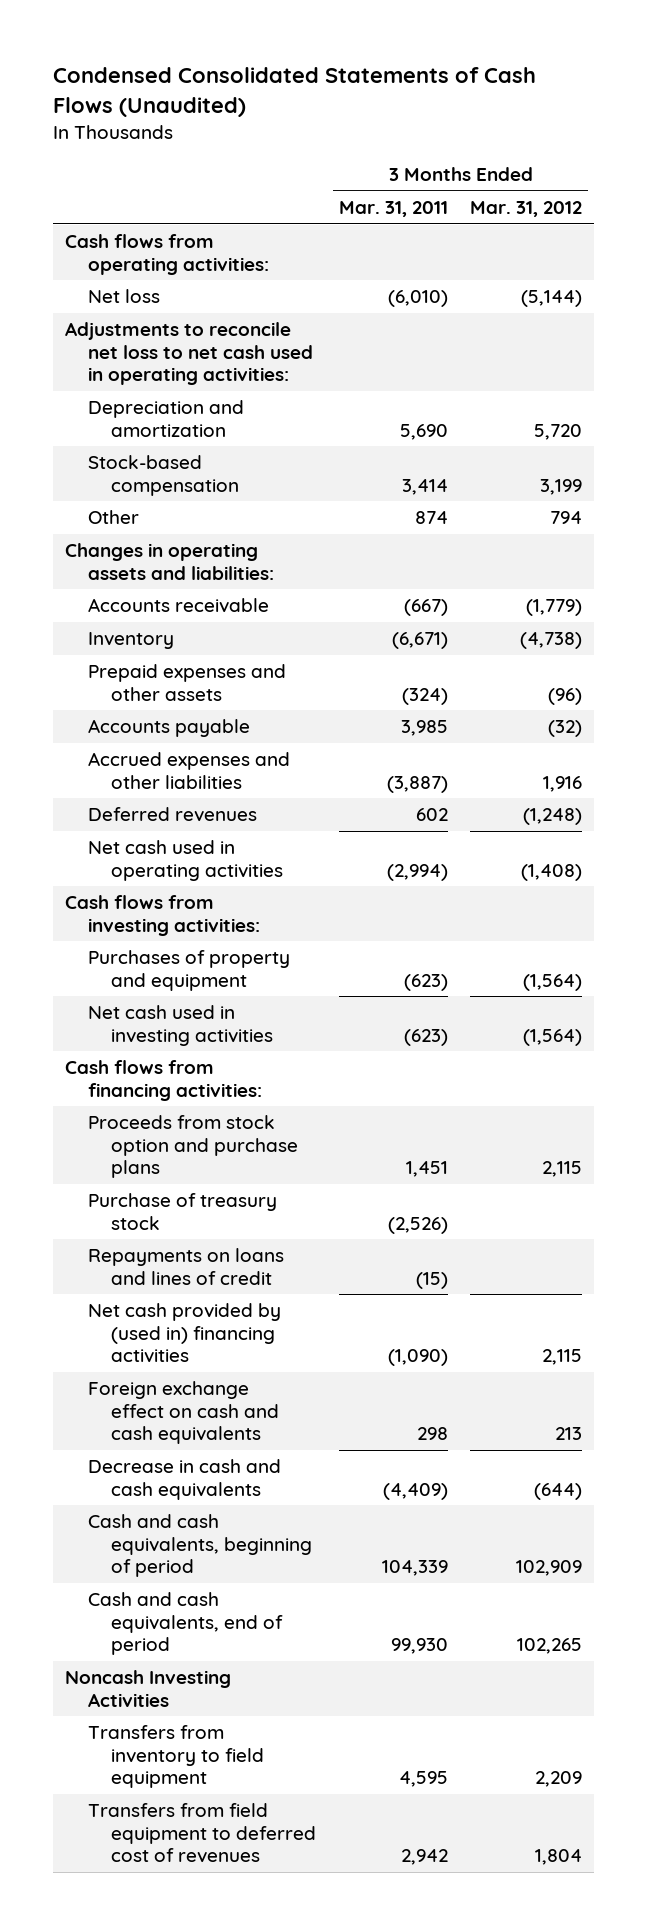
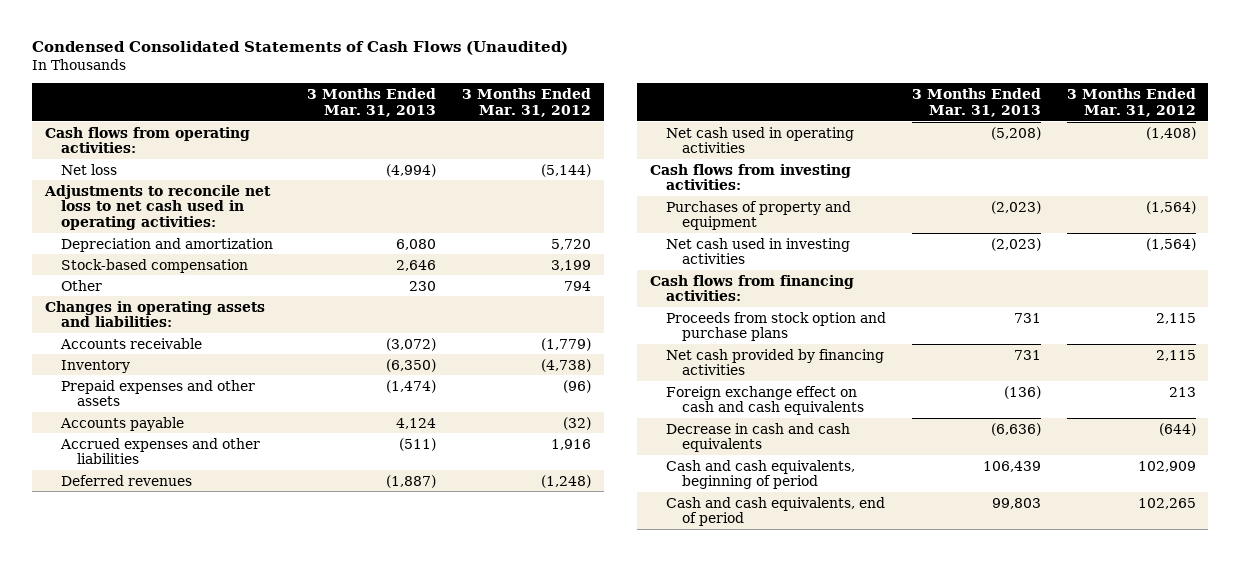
- | 3 Months Ended Mar. 31, 2011 | 3 Months Ended Mar. 31, 2012
+ | 3 Months Ended Mar. 31, 2013 | 3 Months Ended Mar. 31, 2012
- Purchase of treasury stock | (2,526) |
- Repayments on loans and lines of credit | (15) |
- Net cash provided by (used in) financing activities | (1,090) | 2,115
+ Net cash provided by financing activities | 731 | 2,115
- Noncash Investing Activities
- Transfers from inventory to field equipment | 4,595 | 2,209
- Transfers from field equipment to deferred cost of revenues | 2,942 | 1,804

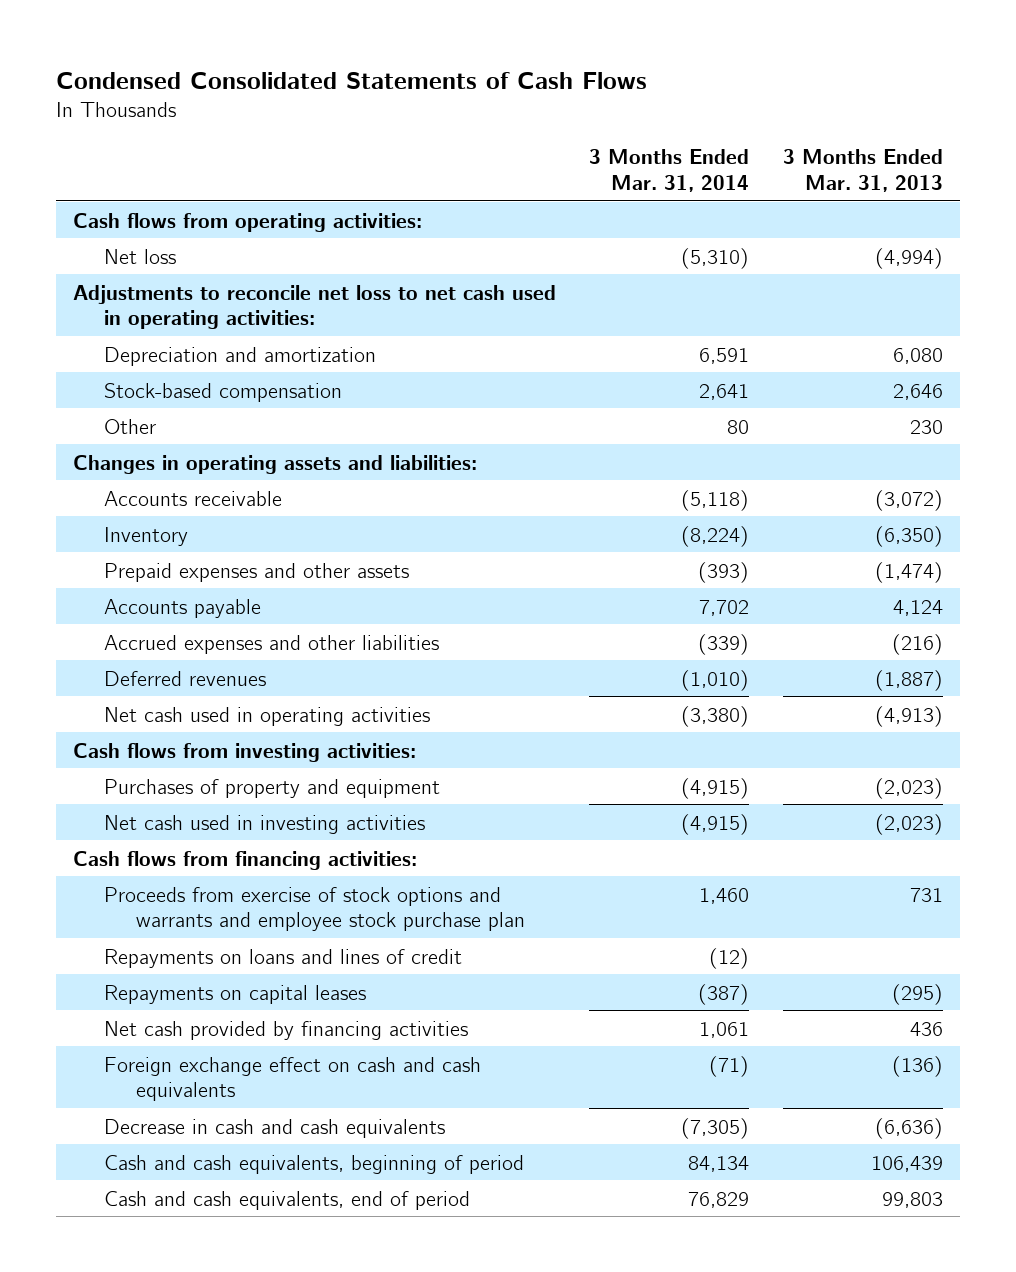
- Condensed Consolidated Statements of Cash Flows (Unaudited)
+ Condensed Consolidated Statements of Cash Flows
- | 3 Months Ended Mar. 31, 2013 | 3 Months Ended Mar. 31, 2012
+ | 3 Months Ended Mar. 31, 2014 | 3 Months Ended Mar. 31, 2013
- Accrued expenses and other liabilities | (511) | 1,916
+ Accrued expenses and other liabilities | (339) | (216)
- Net cash used in operating activities | (5,208) | (1,408)
+ Net cash used in operating activities | (3,380) | (4,913)
- Proceeds from stock option and purchase plans | 731 | 2,115
- Net cash provided by financing activities | 731 | 2,115
+ Proceeds from exercise of stock options and warrants and employee stock purchase plan | 1,460 | 731
+ Repayments on loans and lines of credit | (12) |
+ Repayments on capital leases | (387) | (295)
+ Net cash provided by financing activities | 1,061 | 436

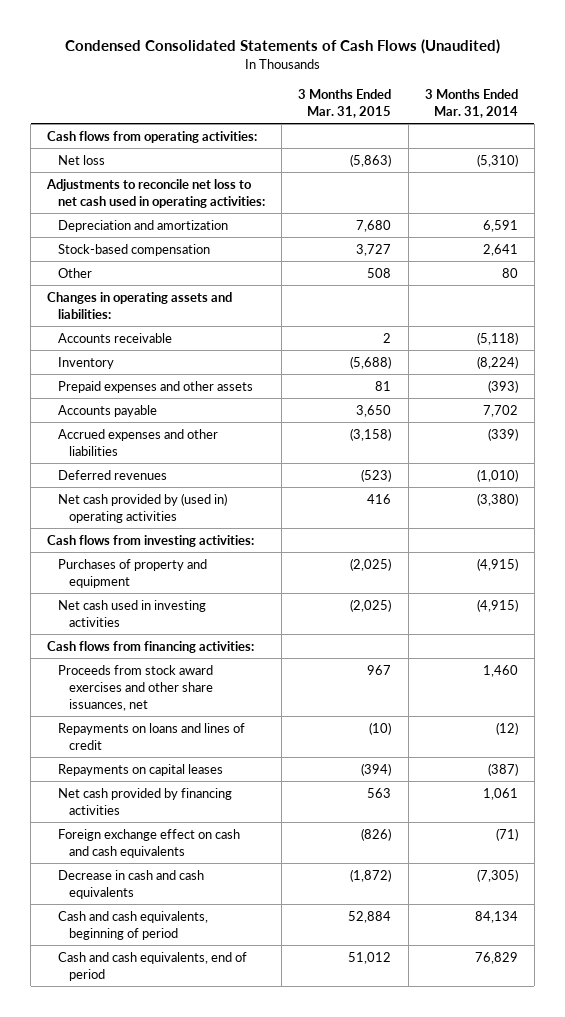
- Condensed Consolidated Statements of Cash Flows
+ Condensed Consolidated Statements of Cash Flows (Unaudited)
- | 3 Months Ended Mar. 31, 2014 | 3 Months Ended Mar. 31, 2013
+ | 3 Months Ended Mar. 31, 2015 | 3 Months Ended Mar. 31, 2014
- Net cash used in operating activities | (3,380) | (4,913)
+ Net cash provided by (used in) operating activities | 416 | (3,380)
- Proceeds from exercise of stock options and warrants and employee stock purchase plan | 1,460 | 731
+ Proceeds from stock award exercises and other share issuances, net | 967 | 1,460

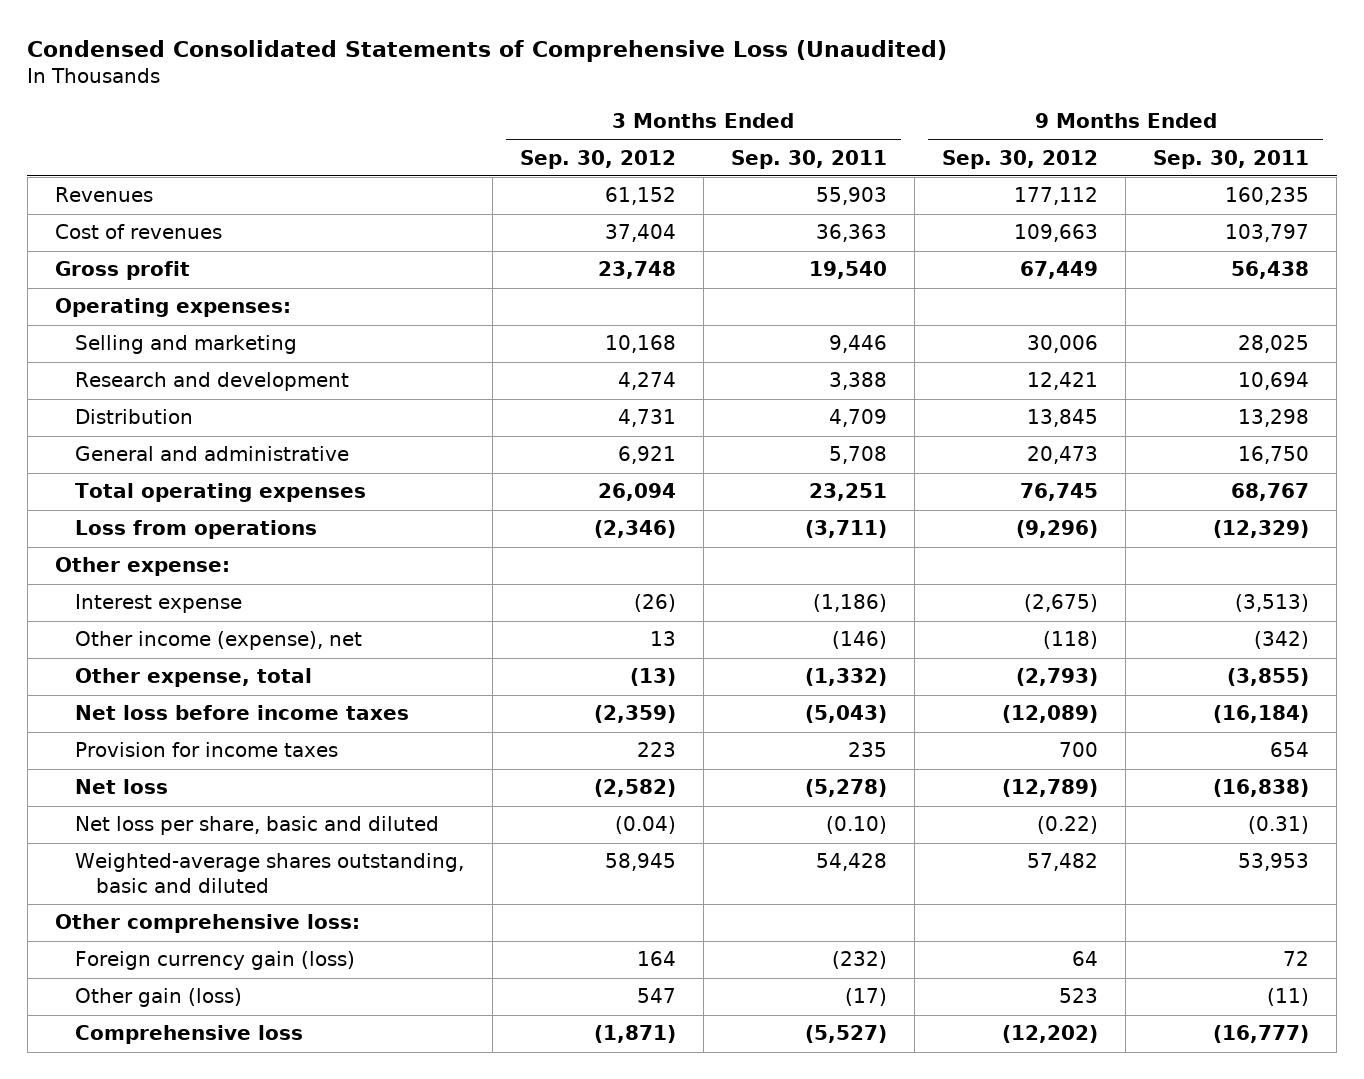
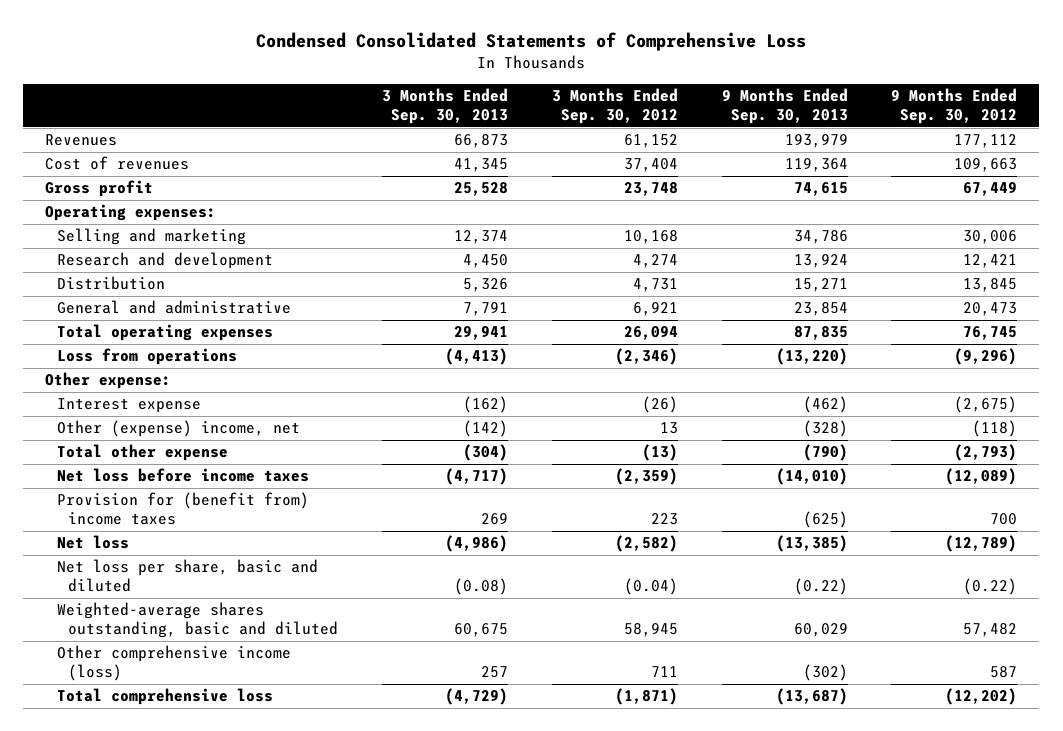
- Condensed Consolidated Statements of Comprehensive Loss (Unaudited)
+ Condensed Consolidated Statements of Comprehensive Loss
- | 3 Months Ended Sep. 30, 2012 | 3 Months Ended Sep. 30, 2011 | 9 Months Ended Sep. 30, 2012 | 9 Months Ended Sep. 30, 2011
+ | 3 Months Ended Sep. 30, 2013 | 3 Months Ended Sep. 30, 2012 | 9 Months Ended Sep. 30, 2013 | 9 Months Ended Sep. 30, 2012
- Other income (expense), net | 13 | (146) | (118) | (342)
- Other expense, total | (13) | (1,332) | (2,793) | (3,855)
+ Other (expense) income, net | (142) | 13 | (328) | (118)
+ Total other expense | (304) | (13) | (790) | (2,793)
- Provision for income taxes | 223 | 235 | 700 | 654
+ Provision for (benefit from) income taxes | 269 | 223 | (625) | 700
- Other comprehensive loss:
- Foreign currency gain (loss) | 164 | (232) | 64 | 72
- Other gain (loss) | 547 | (17) | 523 | (11)
- Comprehensive loss | (1,871) | (5,527) | (12,202) | (16,777)
+ Other comprehensive income (loss) | 257 | 711 | (302) | 587
+ Total comprehensive loss | (4,729) | (1,871) | (13,687) | (12,202)

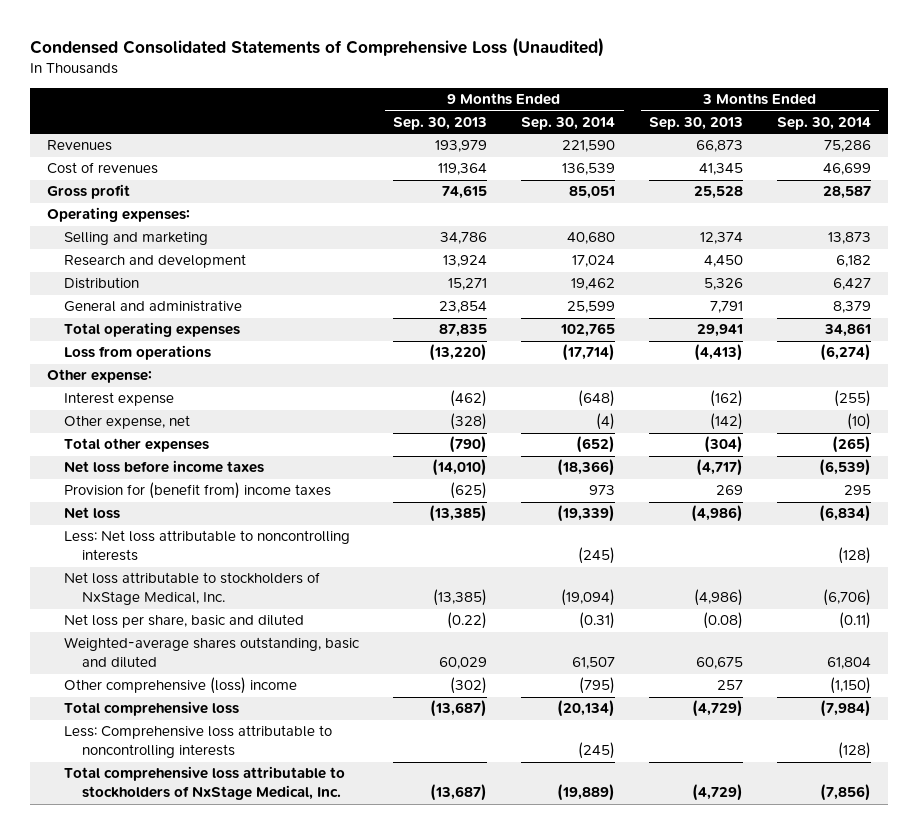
- Condensed Consolidated Statements of Comprehensive Loss
+ Condensed Consolidated Statements of Comprehensive Loss (Unaudited)
- | 3 Months Ended Sep. 30, 2013 | 3 Months Ended Sep. 30, 2012 | 9 Months Ended Sep. 30, 2013 | 9 Months Ended Sep. 30, 2012
+ | 9 Months Ended Sep. 30, 2013 | 9 Months Ended Sep. 30, 2014 | 3 Months Ended Sep. 30, 2013 | 3 Months Ended Sep. 30, 2014
- Other (expense) income, net | (142) | 13 | (328) | (118)
- Total other expense | (304) | (13) | (790) | (2,793)
+ Other expense, net | (328) | (4) | (142) | (10)
+ Total other expenses | (790) | (652) | (304) | (265)
+ Less: Net loss attributable to noncontrolling interests | | (245) | | (128)
+ Net loss attributable to stockholders of NxStage Medical, Inc. | (13,385) | (19,094) | (4,986) | (6,706)
- Other comprehensive income (loss) | 257 | 711 | (302) | 587
+ Other comprehensive (loss) income | (302) | (795) | 257 | (1,150)
+ Less: Comprehensive loss attributable to noncontrolling interests | | (245) | | (128)
+ Total comprehensive loss attributable to stockholders of NxStage Medical, Inc. | (13,687) | (19,889) | (4,729) | (7,856)

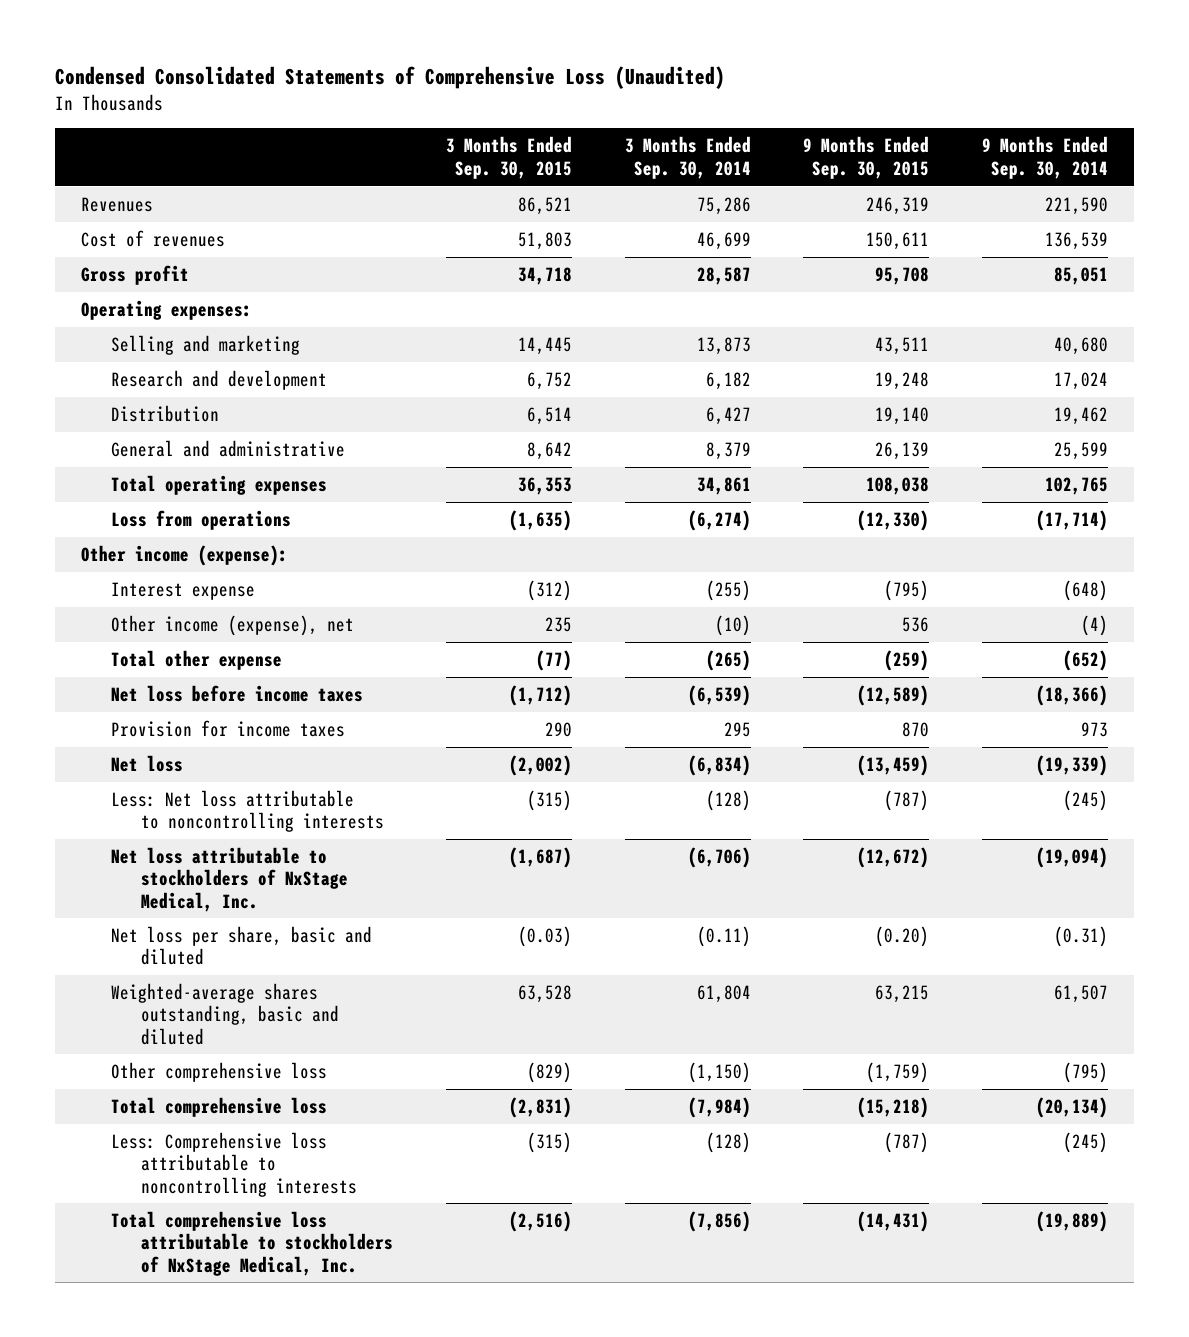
- | 9 Months Ended Sep. 30, 2013 | 9 Months Ended Sep. 30, 2014 | 3 Months Ended Sep. 30, 2013 | 3 Months Ended Sep. 30, 2014
+ | 3 Months Ended Sep. 30, 2015 | 3 Months Ended Sep. 30, 2014 | 9 Months Ended Sep. 30, 2015 | 9 Months Ended Sep. 30, 2014
- Other expense:
+ Other income (expense):
- Other expense, net | (328) | (4) | (142) | (10)
- Total other expenses | (790) | (652) | (304) | (265)
+ Other income (expense), net | 235 | (10) | 536 | (4)
+ Total other expense | (77) | (265) | (259) | (652)
- Provision for (benefit from) income taxes | (625) | 973 | 269 | 295
+ Provision for income taxes | 290 | 295 | 870 | 973
- Other comprehensive (loss) income | (302) | (795) | 257 | (1,150)
+ Other comprehensive loss | (829) | (1,150) | (1,759) | (795)

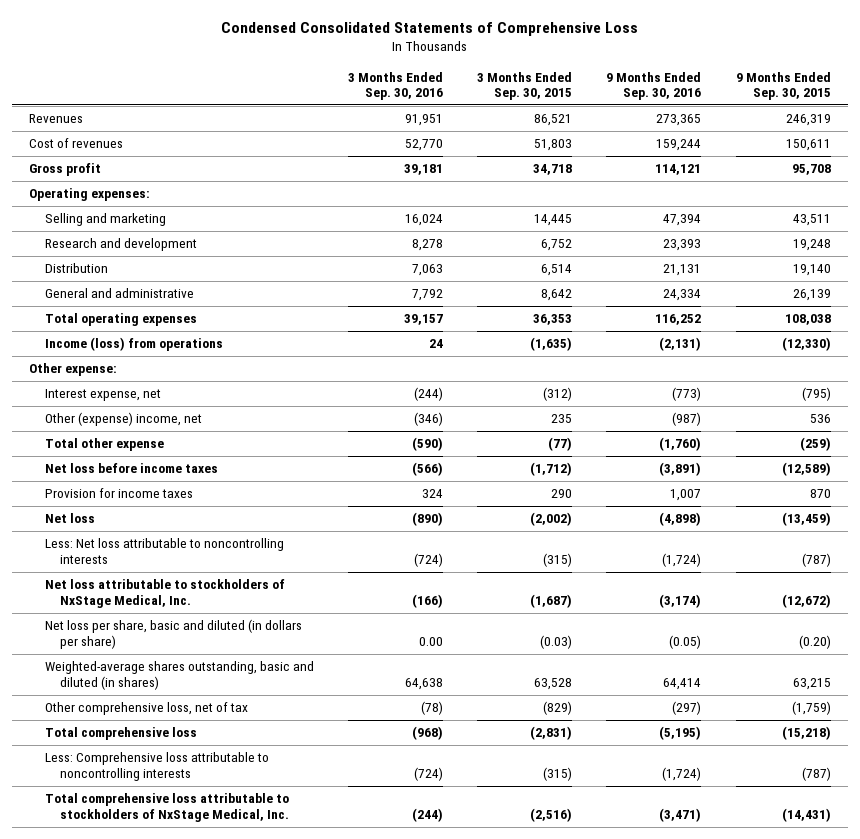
- Condensed Consolidated Statements of Comprehensive Loss (Unaudited)
+ Condensed Consolidated Statements of Comprehensive Loss
- | 3 Months Ended Sep. 30, 2015 | 3 Months Ended Sep. 30, 2014 | 9 Months Ended Sep. 30, 2015 | 9 Months Ended Sep. 30, 2014
+ | 3 Months Ended Sep. 30, 2016 | 3 Months Ended Sep. 30, 2015 | 9 Months Ended Sep. 30, 2016 | 9 Months Ended Sep. 30, 2015
- Loss from operations | (1,635) | (6,274) | (12,330) | (17,714)
- Other income (expense):
- Interest expense | (312) | (255) | (795) | (648)
- Other income (expense), net | 235 | (10) | 536 | (4)
+ Income (loss) from operations | 24 | (1,635) | (2,131) | (12,330)
+ Other expense:
+ Interest expense, net | (244) | (312) | (773) | (795)
+ Other (expense) income, net | (346) | 235 | (987) | 536
- Net loss per share, basic and diluted | (0.03) | (0.11) | (0.20) | (0.31)
- Weighted-average shares outstanding, basic and diluted | 63,528 | 61,804 | 63,215 | 61,507
- Other comprehensive loss | (829) | (1,150) | (1,759) | (795)
+ Net loss per share, basic and diluted (in dollars per share) | 0.00 | (0.03) | (0.05) | (0.20)
+ Weighted-average shares outstanding, basic and diluted (in shares) | 64,638 | 63,528 | 64,414 | 63,215
+ Other comprehensive loss, net of tax | (78) | (829) | (297) | (1,759)

